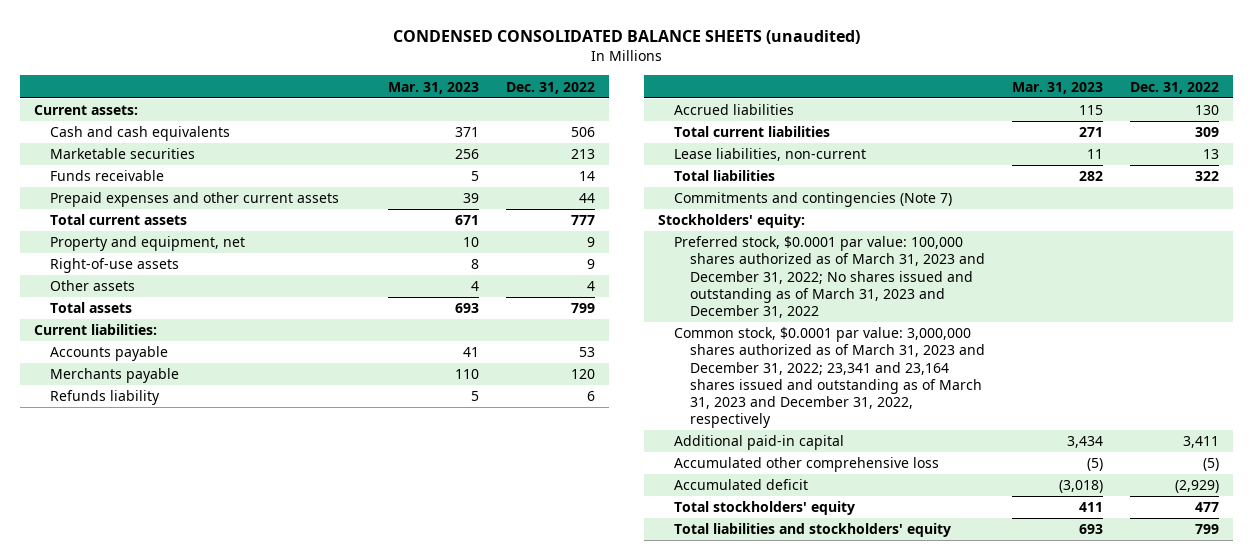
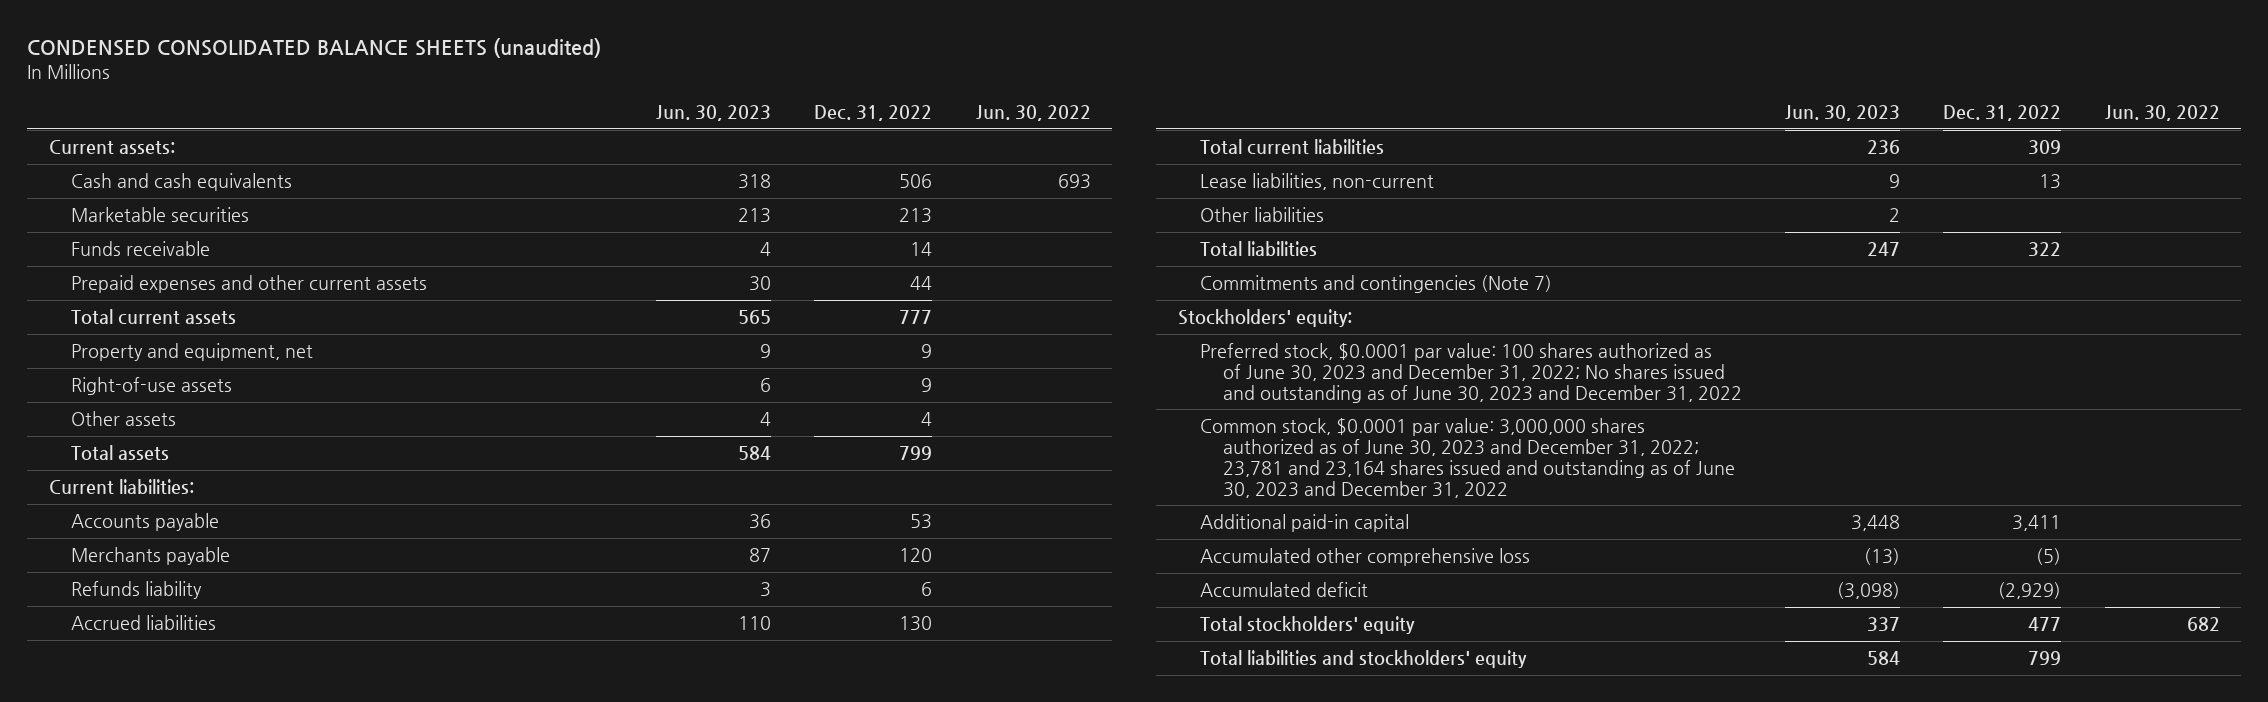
- | Mar. 31, 2023 | Dec. 31, 2022
+ | Jun. 30, 2023 | Dec. 31, 2022 | Jun. 30, 2022
+ Other liabilities | 2 | |
- Preferred stock, $0.0001 par value: 100,000 shares authorized as of March 31, 2023 and December 31, 2022; No shares issued and outstanding as of March 31, 2023 and December 31, 2022
- Common stock, $0.0001 par value: 3,000,000 shares authorized as of March 31, 2023 and December 31, 2022; 23,341 and 23,164 shares issued and outstanding as of March 31, 2023 and December 31, 2022, respectively
+ Preferred stock, $0.0001 par value: 100 shares authorized as of June 30, 2023 and December 31, 2022; No shares issued and outstanding as of June 30, 2023 and December 31, 2022
+ Common stock, $0.0001 par value: 3,000,000 shares authorized as of June 30, 2023 and December 31, 2022; 23,781 and 23,164 shares issued and outstanding as of June 30, 2023 and December 31, 2022

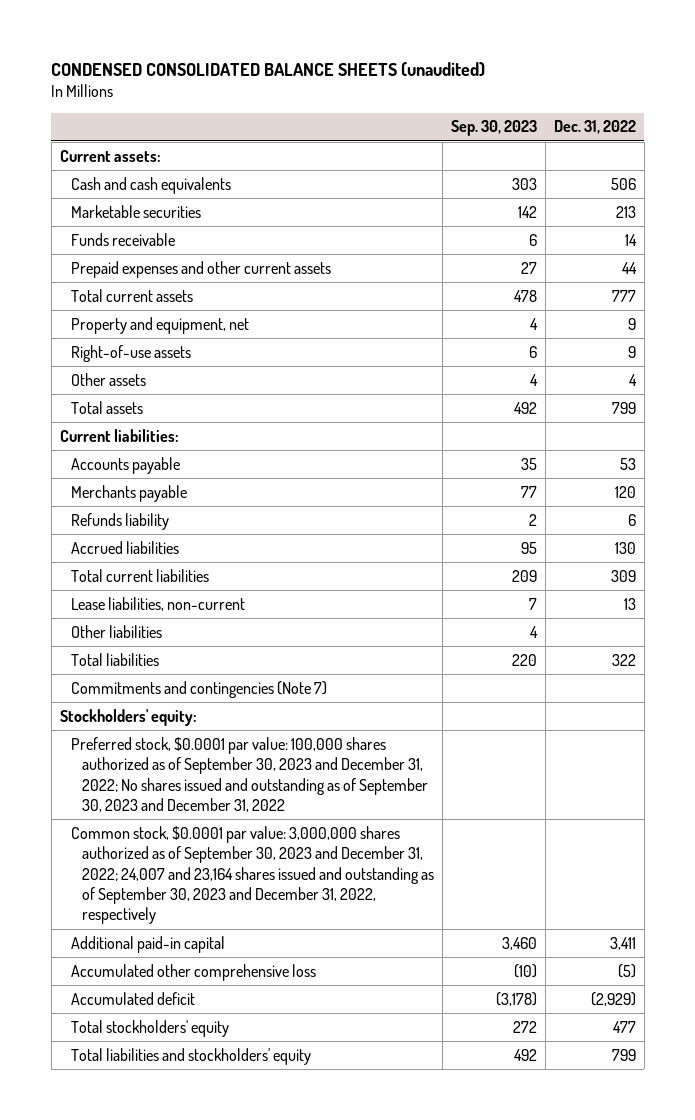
- | Jun. 30, 2023 | Dec. 31, 2022 | Jun. 30, 2022
+ | Sep. 30, 2023 | Dec. 31, 2022
- Preferred stock, $0.0001 par value: 100 shares authorized as of June 30, 2023 and December 31, 2022; No shares issued and outstanding as of June 30, 2023 and December 31, 2022
- Common stock, $0.0001 par value: 3,000,000 shares authorized as of June 30, 2023 and December 31, 2022; 23,781 and 23,164 shares issued and outstanding as of June 30, 2023 and December 31, 2022
+ Preferred stock, $0.0001 par value: 100,000 shares authorized as of September 30, 2023 and December 31, 2022; No shares issued and outstanding as of September 30, 2023 and December 31, 2022
+ Common stock, $0.0001 par value: 3,000,000 shares authorized as of September 30, 2023 and December 31, 2022; 24,007 and 23,164 shares issued and outstanding as of September 30, 2023 and December 31, 2022, respectively

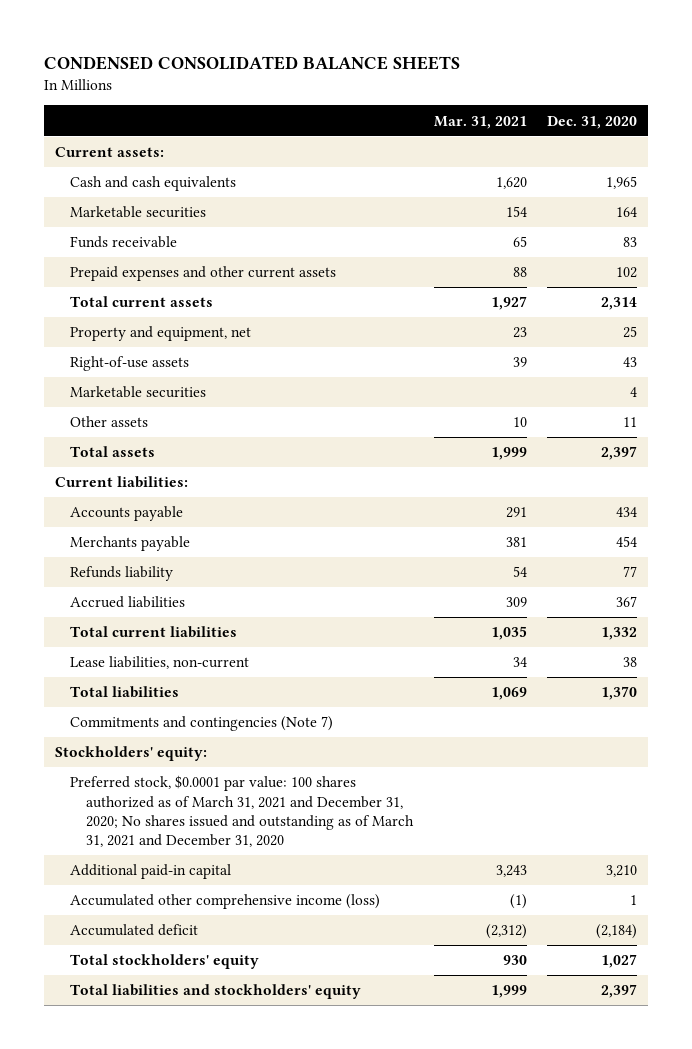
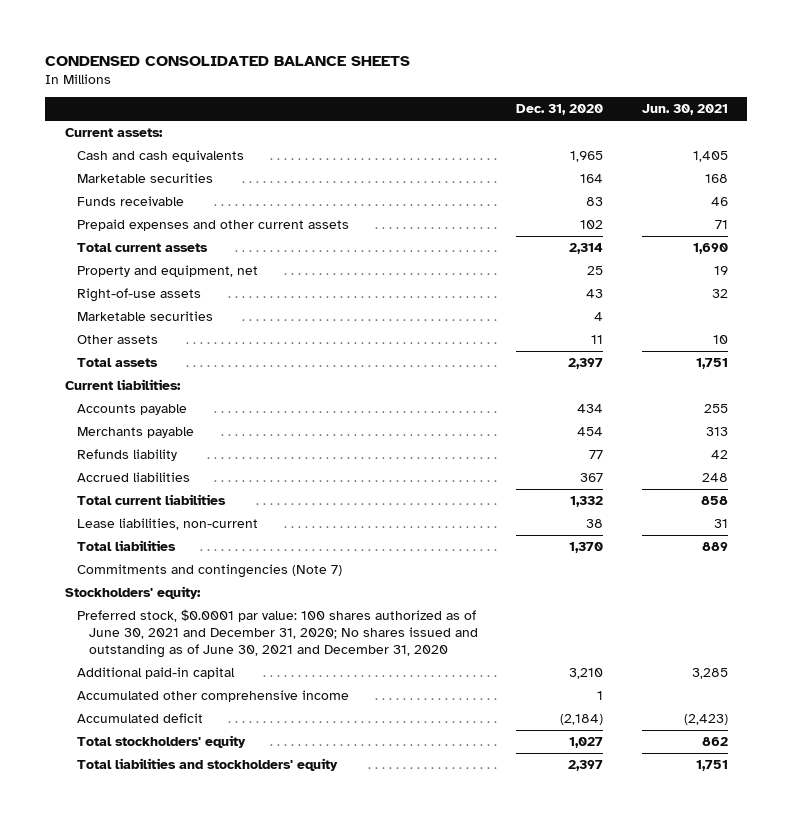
- | Mar. 31, 2021 | Dec. 31, 2020
+ | Dec. 31, 2020 | Jun. 30, 2021
- Preferred stock, $0.0001 par value: 100 shares authorized as of March 31, 2021 and December 31, 2020; No shares issued and outstanding as of March 31, 2021 and December 31, 2020
+ Preferred stock, $0.0001 par value: 100 shares authorized as of June 30, 2021 and December 31, 2020; No shares issued and outstanding as of June 30, 2021 and December 31, 2020
- Accumulated other comprehensive income (loss) | (1) | 1
+ Accumulated other comprehensive income | 1 |

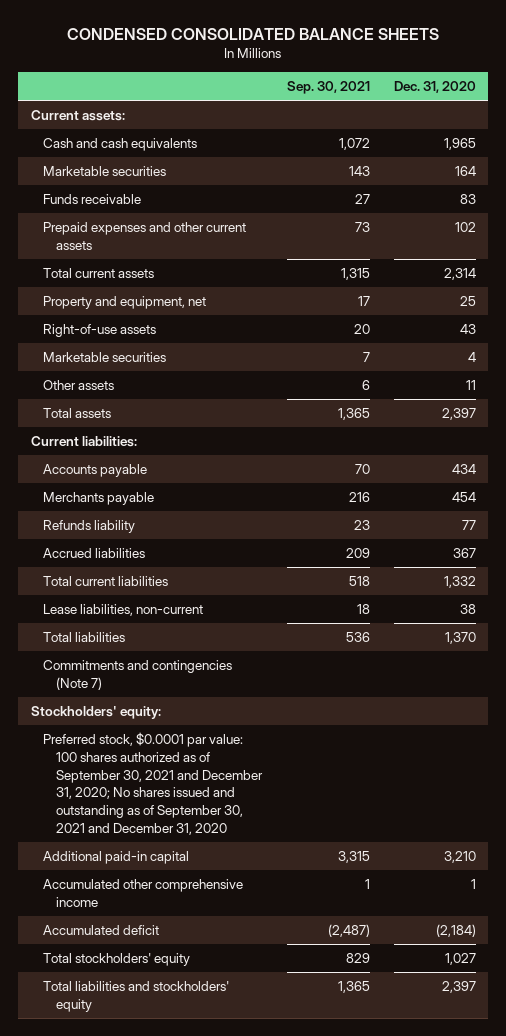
- | Dec. 31, 2020 | Jun. 30, 2021
+ | Sep. 30, 2021 | Dec. 31, 2020
- Preferred stock, $0.0001 par value: 100 shares authorized as of June 30, 2021 and December 31, 2020; No shares issued and outstanding as of June 30, 2021 and December 31, 2020
+ Preferred stock, $0.0001 par value: 100 shares authorized as of September 30, 2021 and December 31, 2020; No shares issued and outstanding as of September 30, 2021 and December 31, 2020

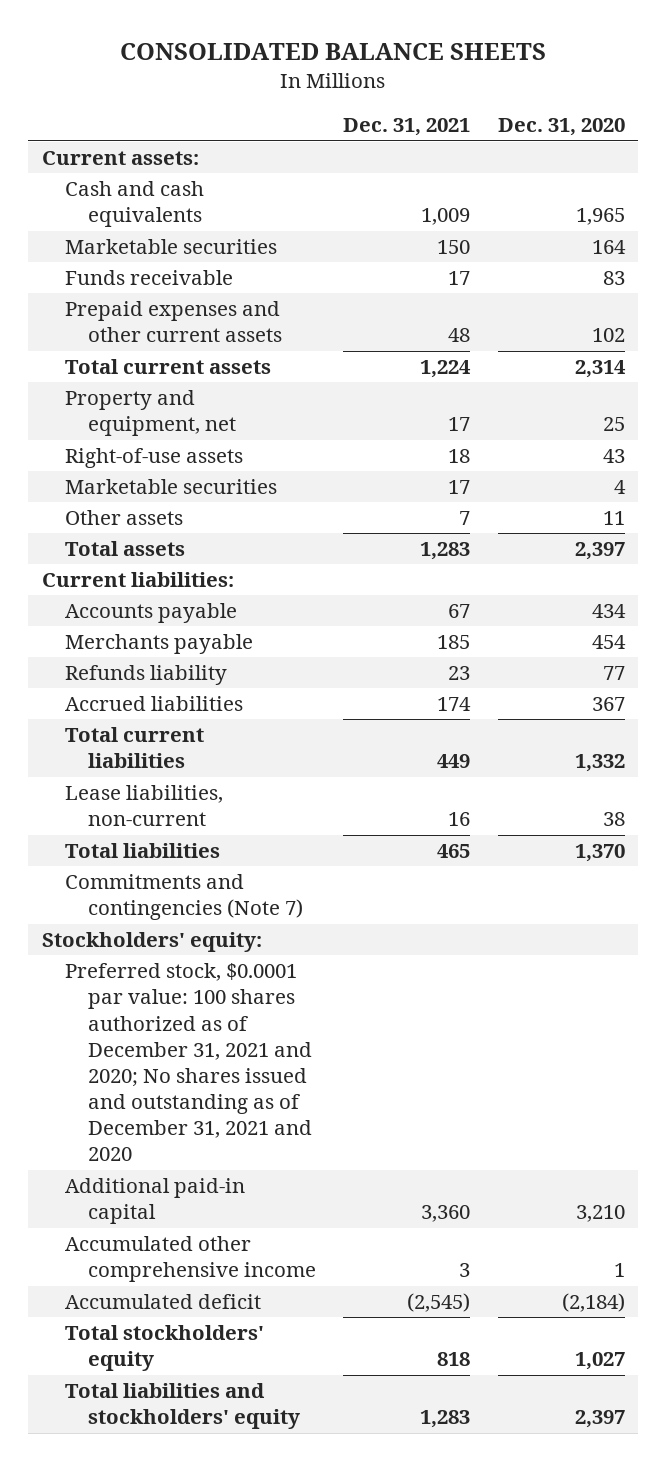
- CONDENSED CONSOLIDATED BALANCE SHEETS
+ CONSOLIDATED BALANCE SHEETS
- | Sep. 30, 2021 | Dec. 31, 2020
+ | Dec. 31, 2021 | Dec. 31, 2020
- Preferred stock, $0.0001 par value: 100 shares authorized as of September 30, 2021 and December 31, 2020; No shares issued and outstanding as of September 30, 2021 and December 31, 2020
+ Preferred stock, $0.0001 par value: 100 shares authorized as of December 31, 2021 and 2020; No shares issued and outstanding as of December 31, 2021 and 2020

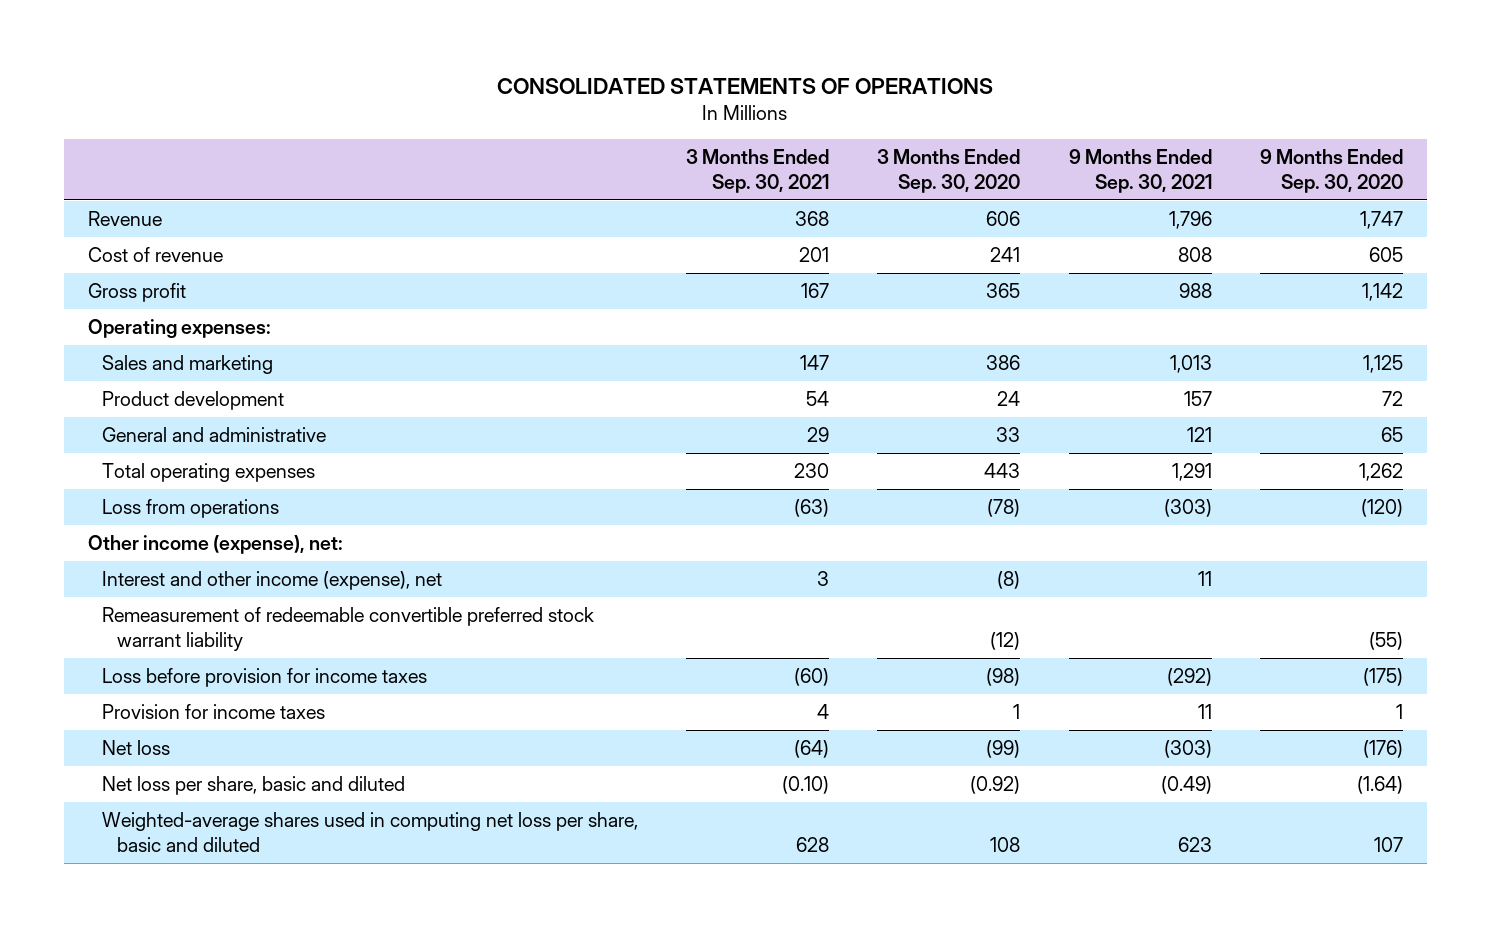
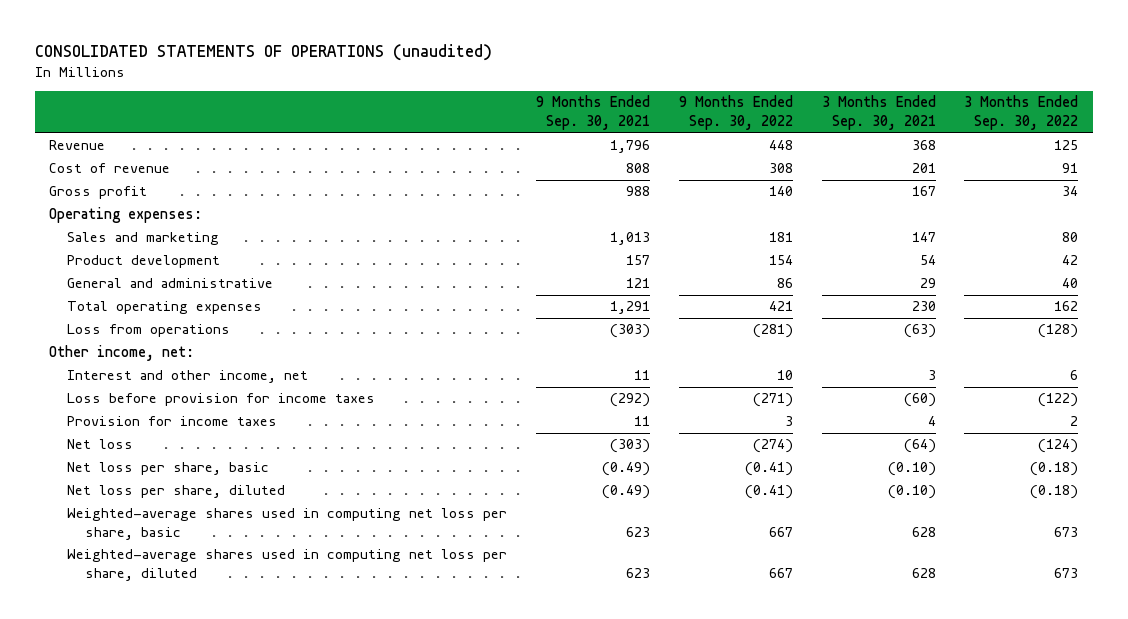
- CONSOLIDATED STATEMENTS OF OPERATIONS
+ CONSOLIDATED STATEMENTS OF OPERATIONS (unaudited)
- | 3 Months Ended Sep. 30, 2021 | 3 Months Ended Sep. 30, 2020 | 9 Months Ended Sep. 30, 2021 | 9 Months Ended Sep. 30, 2020
+ | 9 Months Ended Sep. 30, 2021 | 9 Months Ended Sep. 30, 2022 | 3 Months Ended Sep. 30, 2021 | 3 Months Ended Sep. 30, 2022
- Other income (expense), net:
- Interest and other income (expense), net | 3 | (8) | 11 |
- Remeasurement of redeemable convertible preferred stock warrant liability | | (12) | | (55)
+ Other income, net:
+ Interest and other income, net | 11 | 10 | 3 | 6
- Net loss per share, basic and diluted | (0.10) | (0.92) | (0.49) | (1.64)
- Weighted-average shares used in computing net loss per share, basic and diluted | 628 | 108 | 623 | 107
+ Net loss per share, basic | (0.49) | (0.41) | (0.10) | (0.18)
+ Net loss per share, diluted | (0.49) | (0.41) | (0.10) | (0.18)
+ Weighted-average shares used in computing net loss per share, basic | 623 | 667 | 628 | 673
+ Weighted-average shares used in computing net loss per share, diluted | 623 | 667 | 628 | 673

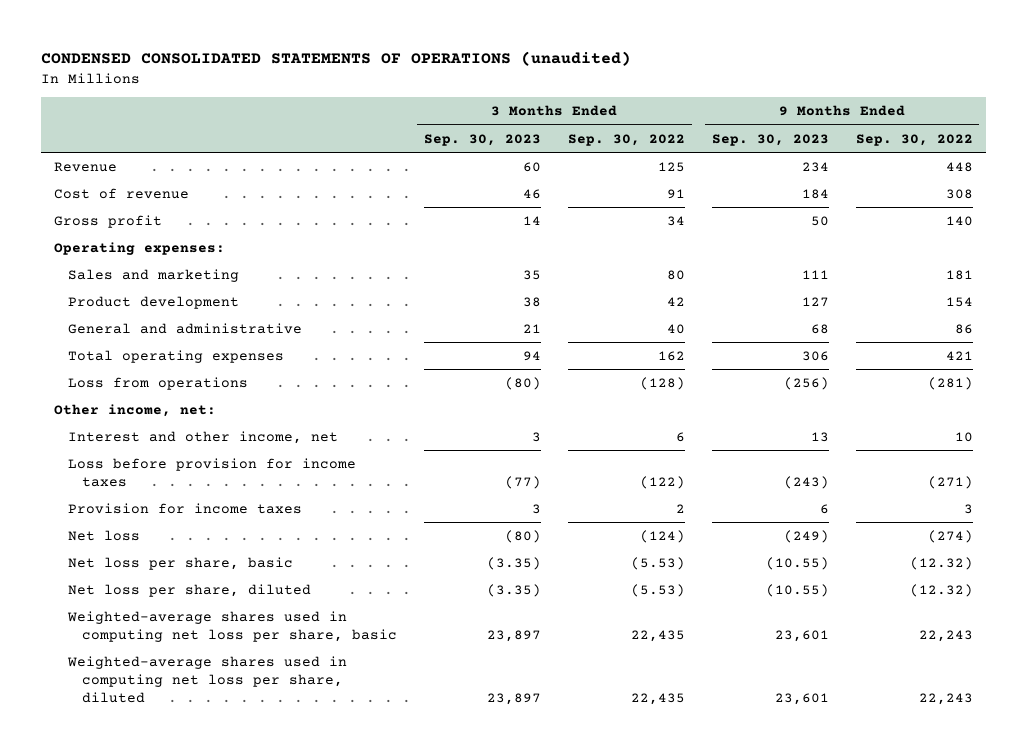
- CONSOLIDATED STATEMENTS OF OPERATIONS (unaudited)
+ CONDENSED CONSOLIDATED STATEMENTS OF OPERATIONS (unaudited)
- | 9 Months Ended Sep. 30, 2021 | 9 Months Ended Sep. 30, 2022 | 3 Months Ended Sep. 30, 2021 | 3 Months Ended Sep. 30, 2022
+ | 3 Months Ended Sep. 30, 2023 | 3 Months Ended Sep. 30, 2022 | 9 Months Ended Sep. 30, 2023 | 9 Months Ended Sep. 30, 2022
- Net loss per share, basic | (0.49) | (0.41) | (0.10) | (0.18)
- Net loss per share, diluted | (0.49) | (0.41) | (0.10) | (0.18)
- Weighted-average shares used in computing net loss per share, basic | 623 | 667 | 628 | 673
- Weighted-average shares used in computing net loss per share, diluted | 623 | 667 | 628 | 673
+ Net loss per share, basic | (3.35) | (5.53) | (10.55) | (12.32)
+ Net loss per share, diluted | (3.35) | (5.53) | (10.55) | (12.32)
+ Weighted-average shares used in computing net loss per share, basic | 23,897 | 22,435 | 23,601 | 22,243
+ Weighted-average shares used in computing net loss per share, diluted | 23,897 | 22,435 | 23,601 | 22,243

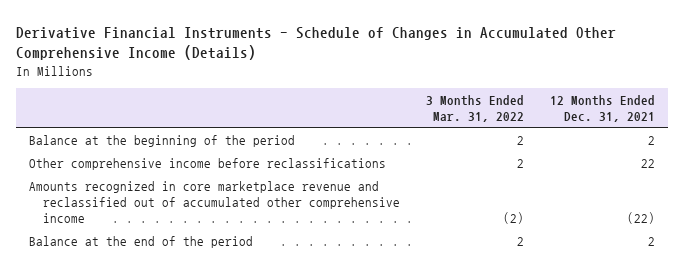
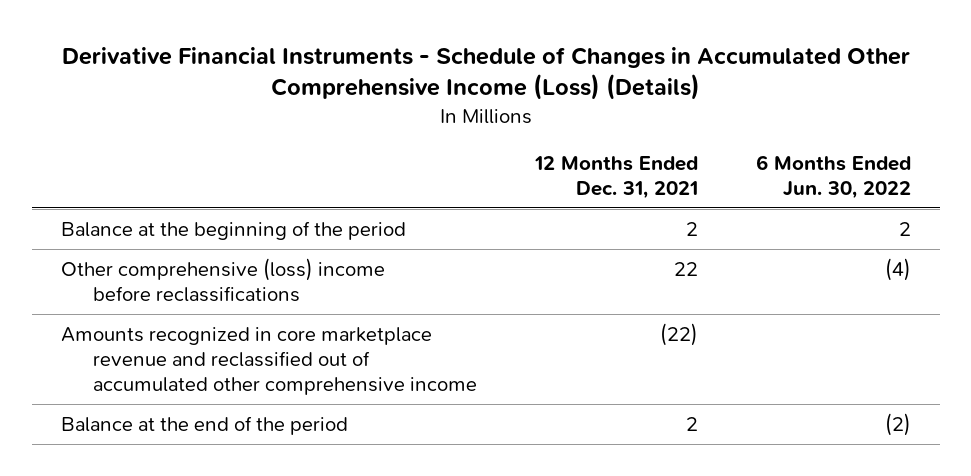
- Derivative Financial Instruments - Schedule of Changes in Accumulated Other Comprehensive Income (Details)
+ Derivative Financial Instruments - Schedule of Changes in Accumulated Other Comprehensive Income (Loss) (Details)
- | 3 Months Ended Mar. 31, 2022 | 12 Months Ended Dec. 31, 2021
+ | 12 Months Ended Dec. 31, 2021 | 6 Months Ended Jun. 30, 2022
- Other comprehensive income before reclassifications | 2 | 22
+ Other comprehensive (loss) income before reclassifications | 22 | (4)

